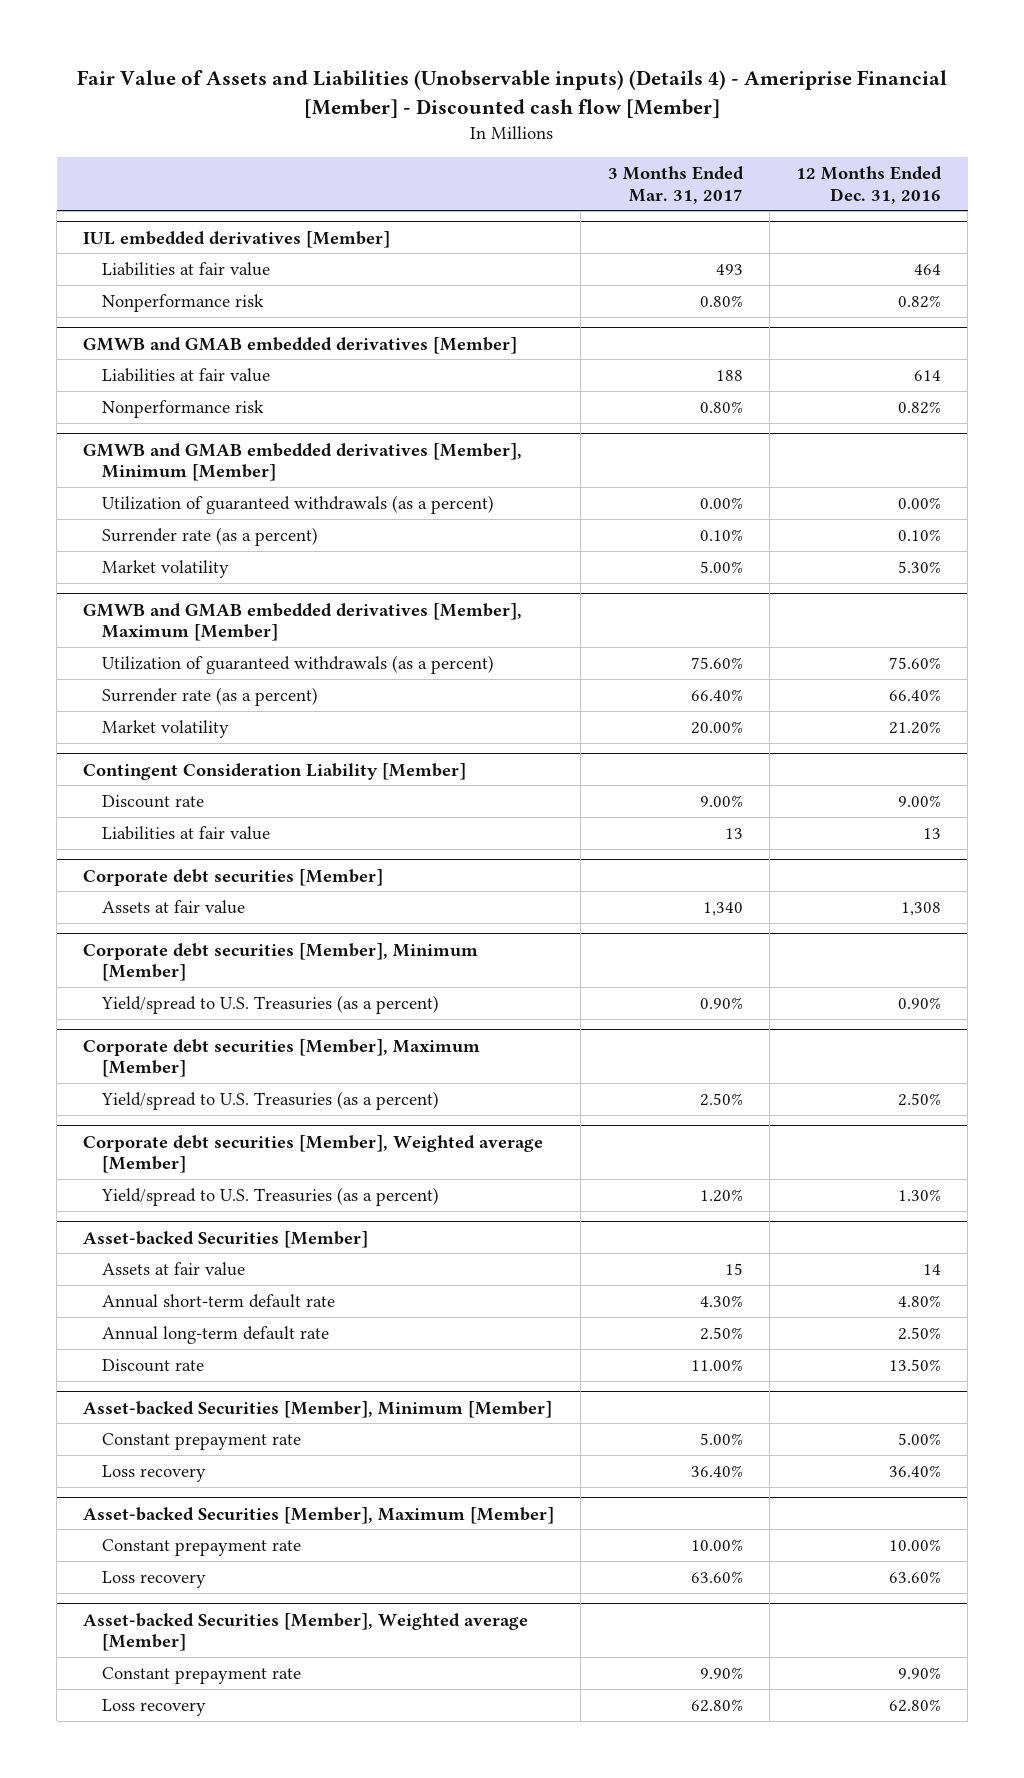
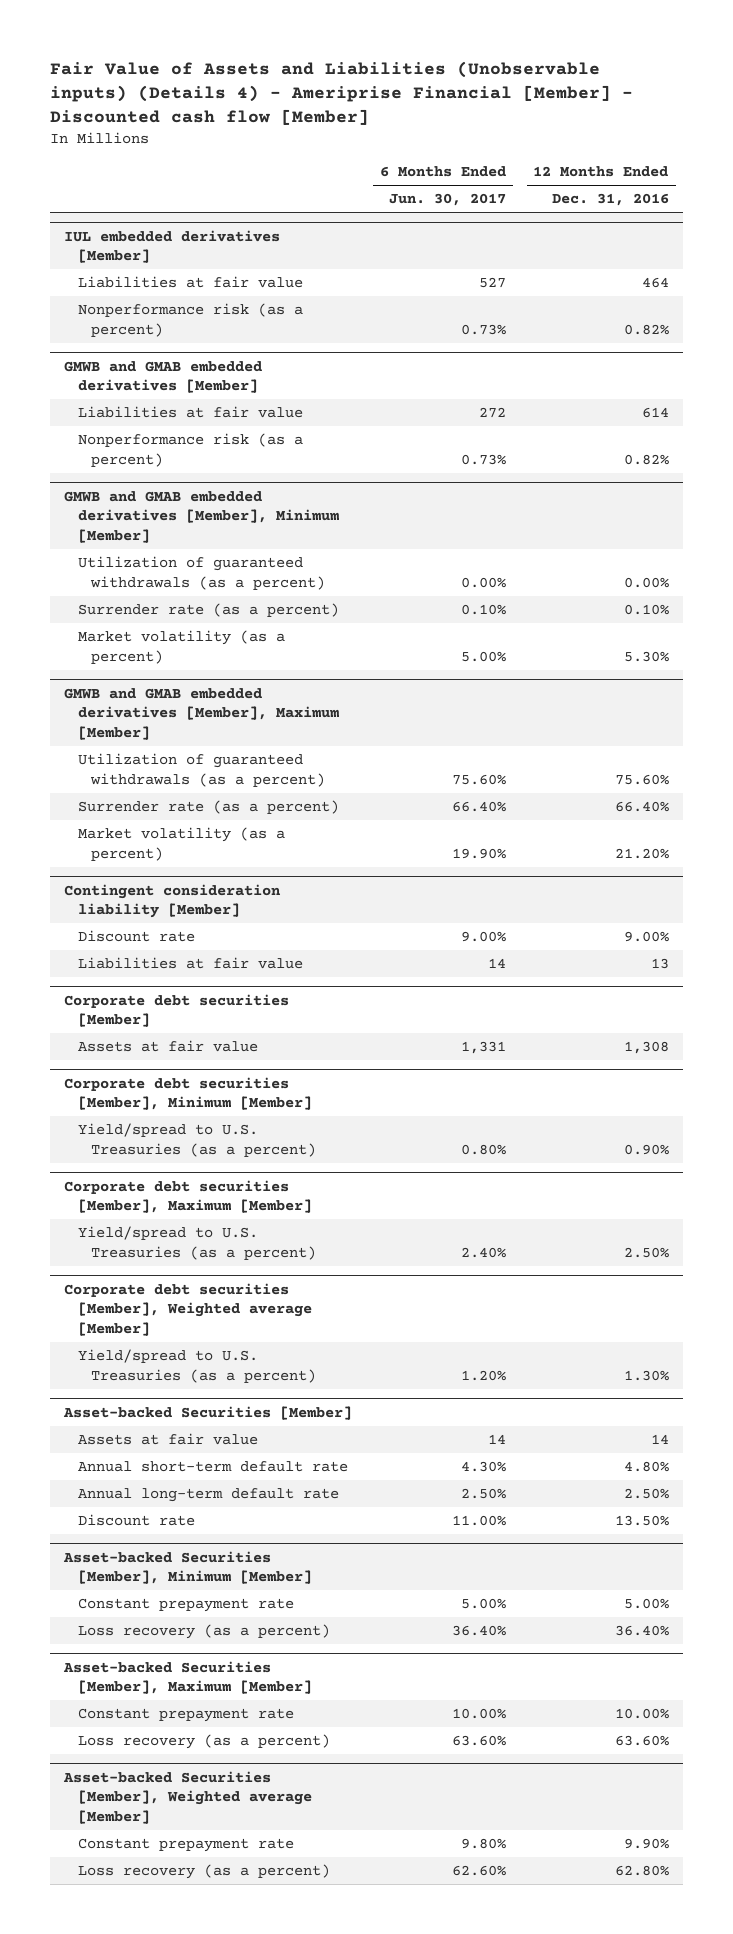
- | 3 Months Ended Mar. 31, 2017 | 12 Months Ended Dec. 31, 2016
+ | 6 Months Ended Jun. 30, 2017 | 12 Months Ended Dec. 31, 2016
@ IUL embedded derivatives [Member]
- Nonperformance risk | 0.80% | 0.82%
+ Nonperformance risk (as a percent) | 0.73% | 0.82%
@ GMWB and GMAB embedded derivatives [Member]
- Nonperformance risk | 0.80% | 0.82%
+ Nonperformance risk (as a percent) | 0.73% | 0.82%
@ GMWB and GMAB embedded derivatives [Member], Minimum [Member]
- Market volatility | 5.00% | 5.30%
+ Market volatility (as a percent) | 5.00% | 5.30%
@ GMWB and GMAB embedded derivatives [Member], Maximum [Member]
- Market volatility | 20.00% | 21.20%
- Contingent Consideration Liability [Member]
@ GMWB and GMAB embedded derivatives [Member], Maximum [Member]
+ Market volatility (as a percent) | 19.90% | 21.20%
+ Contingent consideration liability [Member]
@ Asset-backed Securities [Member], Minimum [Member]
- Loss recovery | 36.40% | 36.40%
+ Loss recovery (as a percent) | 36.40% | 36.40%
@ Asset-backed Securities [Member], Maximum [Member]
- Loss recovery | 63.60% | 63.60%
+ Loss recovery (as a percent) | 63.60% | 63.60%
@ Asset-backed Securities [Member], Weighted average [Member]
- Loss recovery | 62.80% | 62.80%
+ Loss recovery (as a percent) | 62.60% | 62.80%

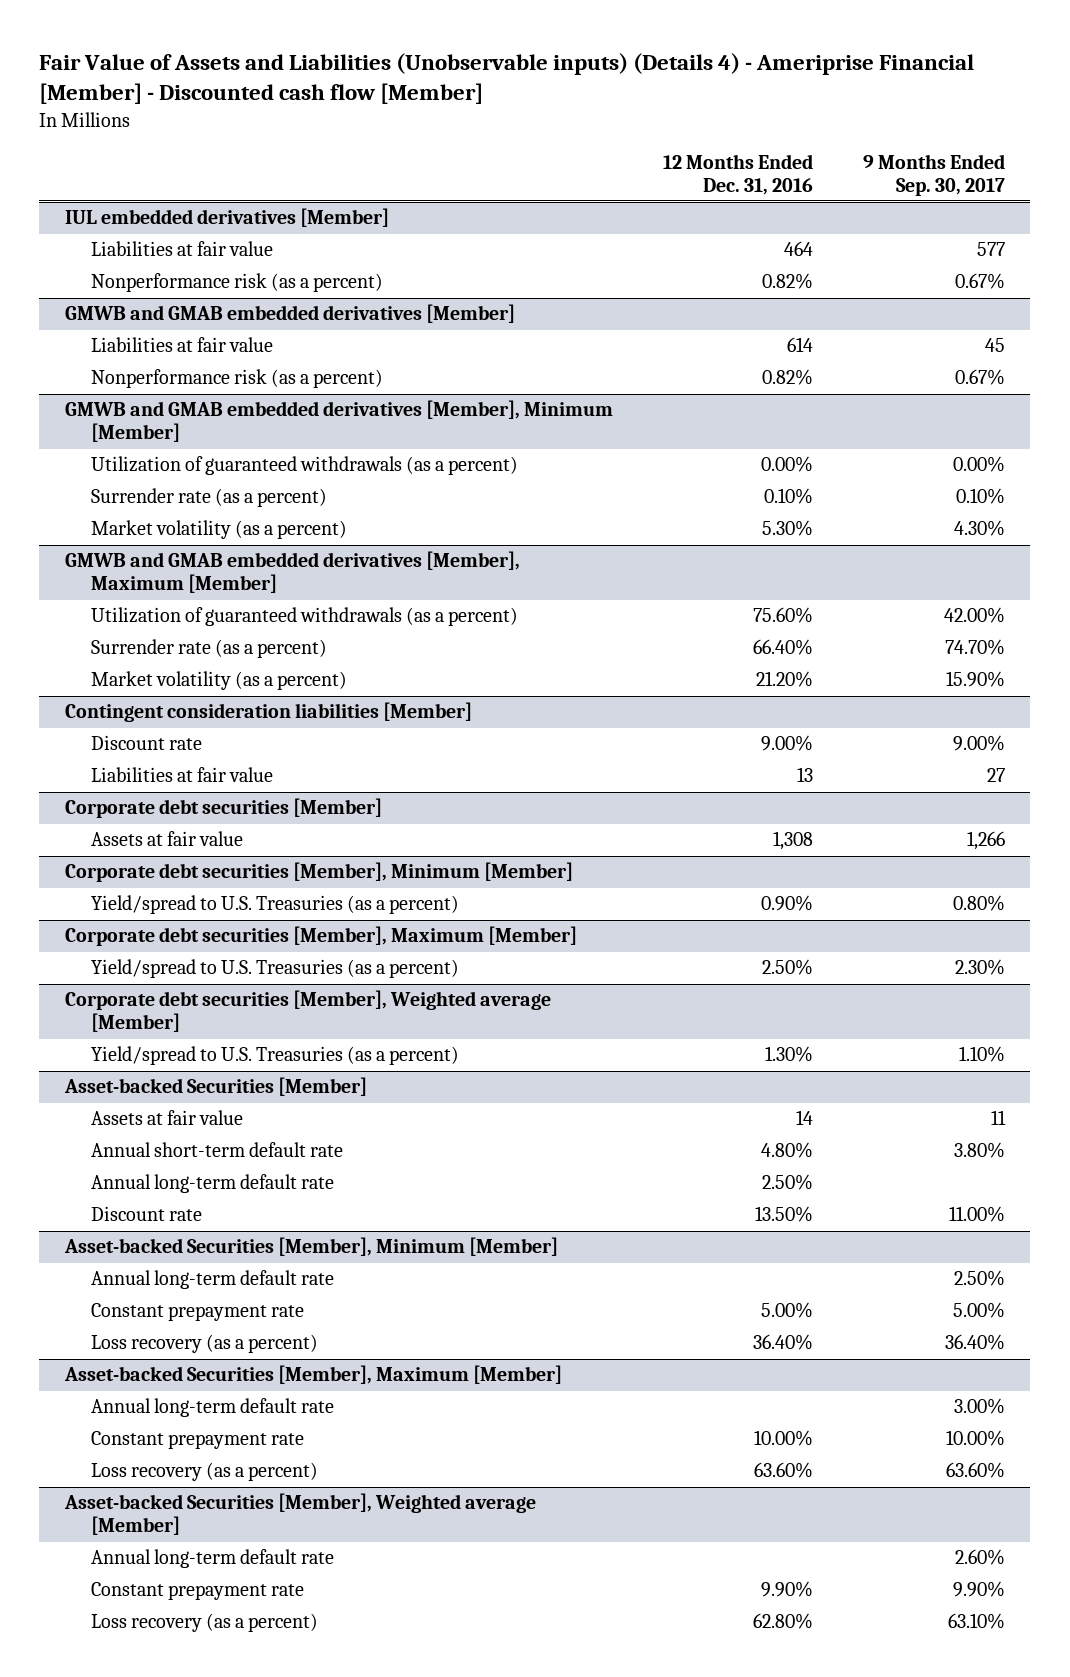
- | 6 Months Ended Jun. 30, 2017 | 12 Months Ended Dec. 31, 2016
+ | 12 Months Ended Dec. 31, 2016 | 9 Months Ended Sep. 30, 2017
- Contingent consideration liability [Member]
+ Contingent consideration liabilities [Member]
@ Asset-backed Securities [Member], Minimum [Member]
+ Annual long-term default rate | | 2.50%
@ Asset-backed Securities [Member], Maximum [Member]
+ Annual long-term default rate | | 3.00%
@ Asset-backed Securities [Member], Weighted average [Member]
+ Annual long-term default rate | | 2.60%

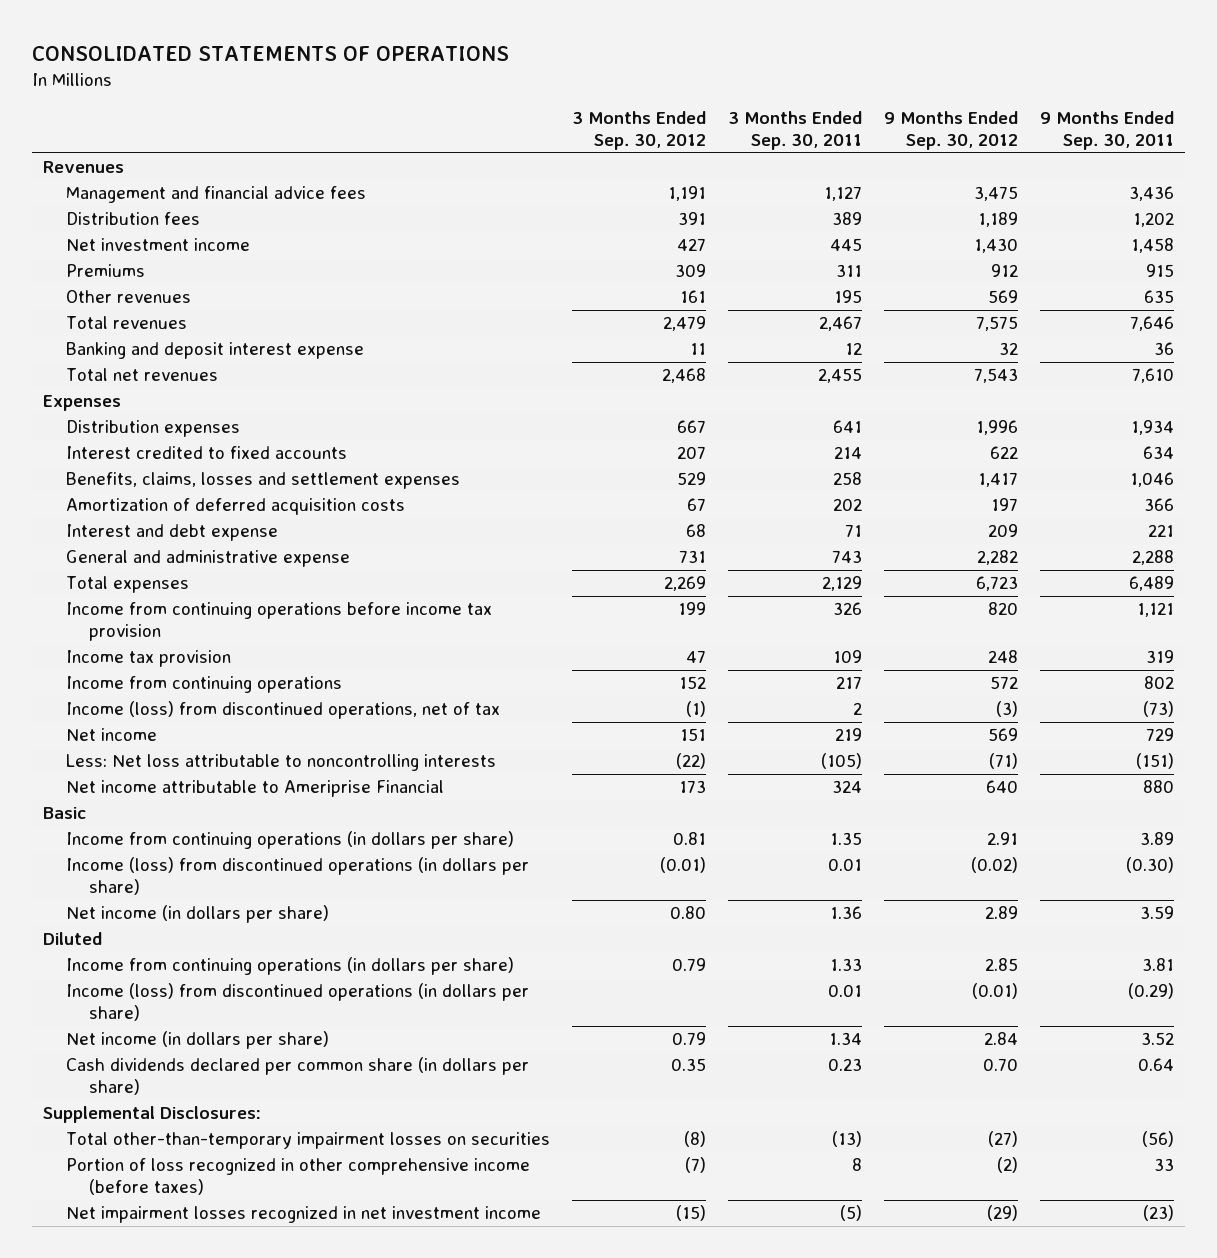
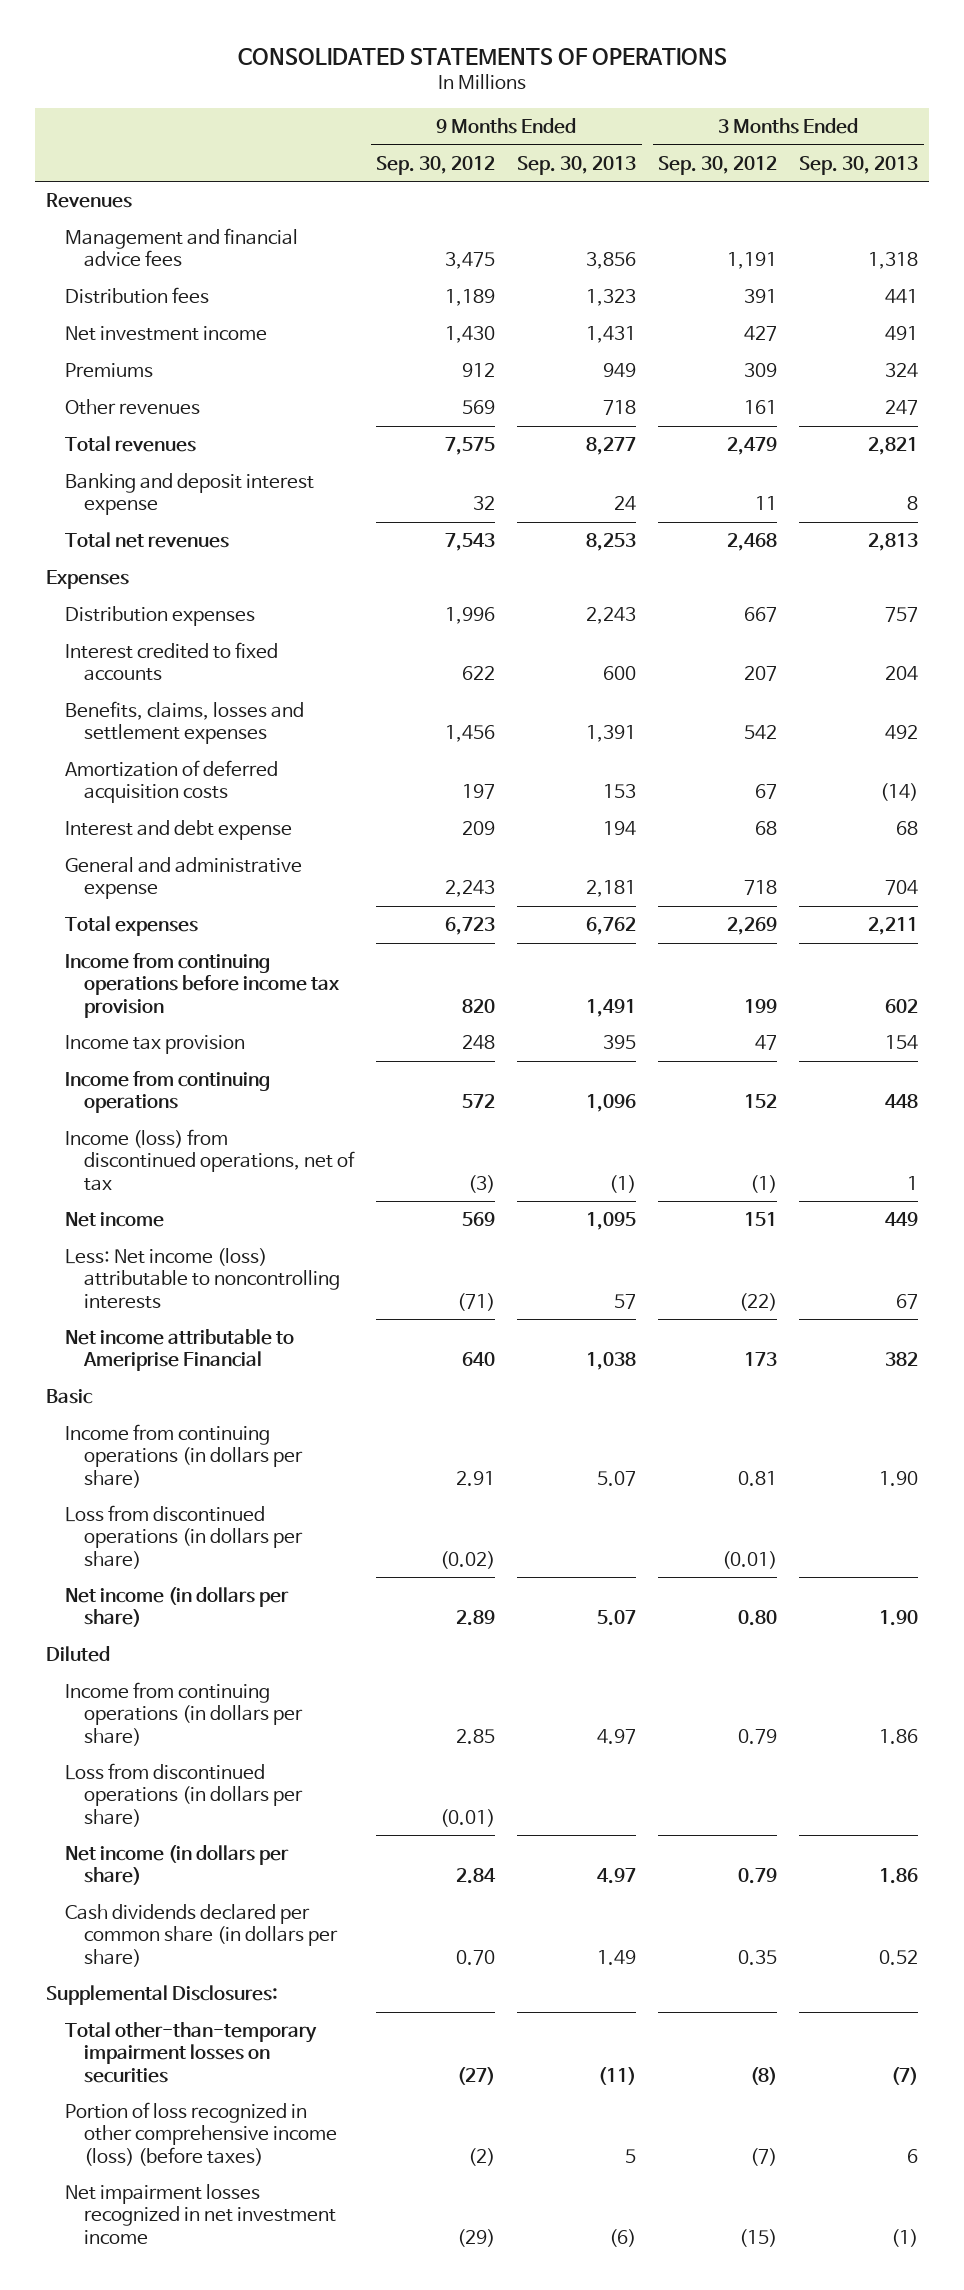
- | 3 Months Ended Sep. 30, 2012 | 3 Months Ended Sep. 30, 2011 | 9 Months Ended Sep. 30, 2012 | 9 Months Ended Sep. 30, 2011
+ | 9 Months Ended Sep. 30, 2012 | 9 Months Ended Sep. 30, 2013 | 3 Months Ended Sep. 30, 2012 | 3 Months Ended Sep. 30, 2013
- Benefits, claims, losses and settlement expenses | 529 | 258 | 1,417 | 1,046
+ Benefits, claims, losses and settlement expenses | 1,456 | 1,391 | 542 | 492
- General and administrative expense | 731 | 743 | 2,282 | 2,288
+ General and administrative expense | 2,243 | 2,181 | 718 | 704
- Less: Net loss attributable to noncontrolling interests | (22) | (105) | (71) | (151)
+ Less: Net income (loss) attributable to noncontrolling interests | (71) | 57 | (22) | 67
- Income (loss) from discontinued operations (in dollars per share) | (0.01) | 0.01 | (0.02) | (0.30)
+ Loss from discontinued operations (in dollars per share) | (0.02) | | (0.01) |
- Income (loss) from discontinued operations (in dollars per share) | | 0.01 | (0.01) | (0.29)
+ Loss from discontinued operations (in dollars per share) | (0.01) | | |
- Portion of loss recognized in other comprehensive income (before taxes) | (7) | 8 | (2) | 33
+ Portion of loss recognized in other comprehensive income (loss) (before taxes) | (2) | 5 | (7) | 6

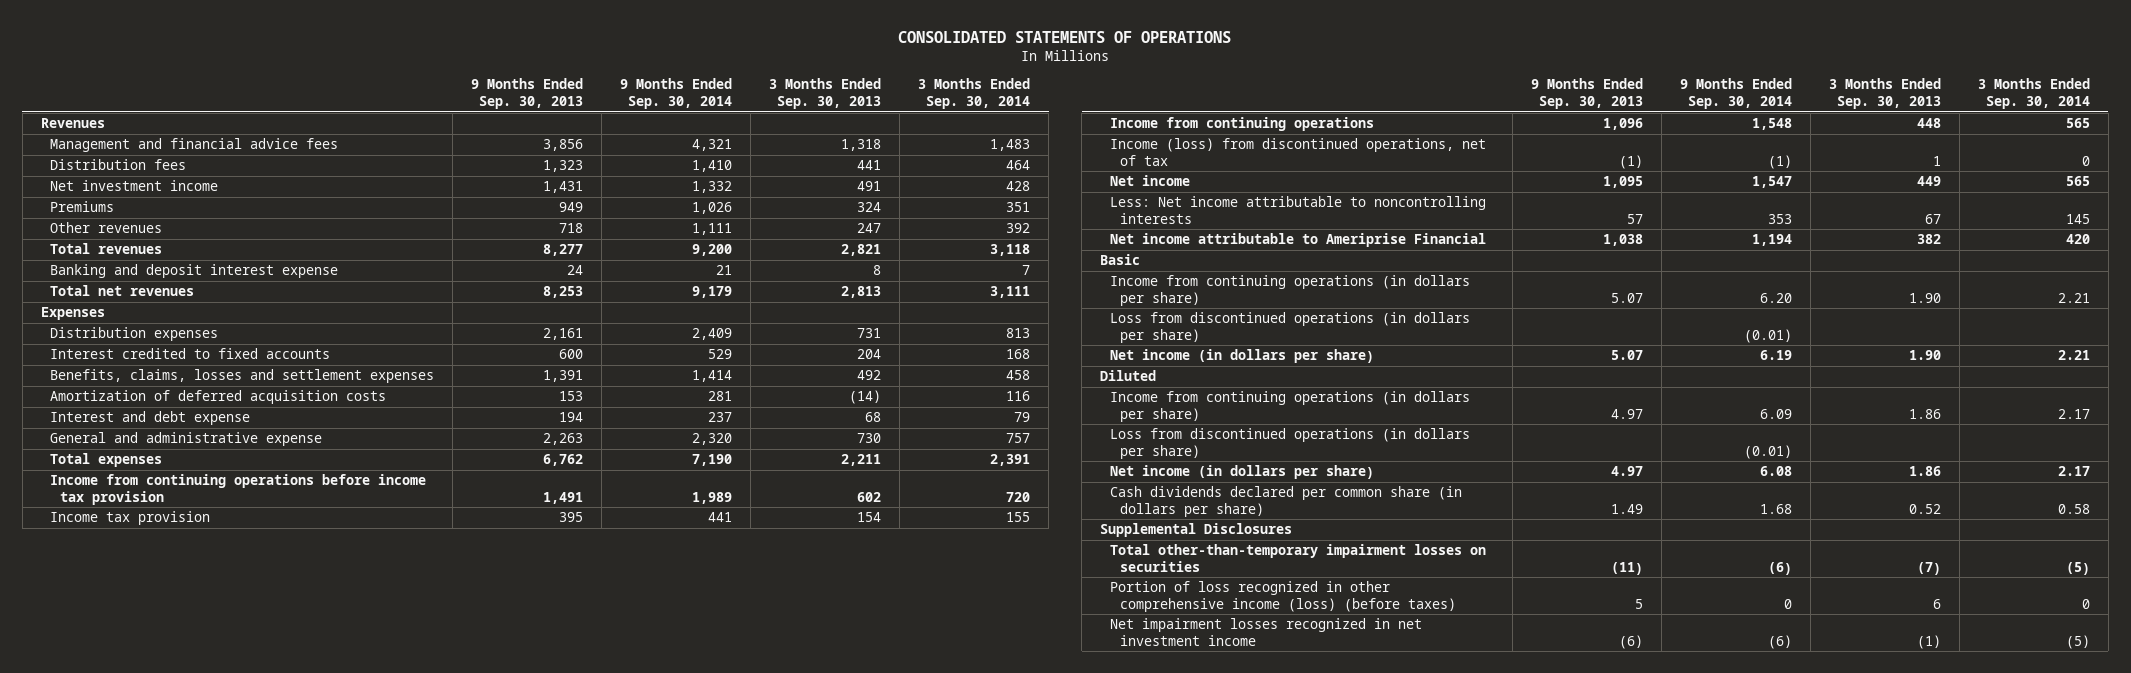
- | 9 Months Ended Sep. 30, 2012 | 9 Months Ended Sep. 30, 2013 | 3 Months Ended Sep. 30, 2012 | 3 Months Ended Sep. 30, 2013
+ | 9 Months Ended Sep. 30, 2013 | 9 Months Ended Sep. 30, 2014 | 3 Months Ended Sep. 30, 2013 | 3 Months Ended Sep. 30, 2014
- Distribution expenses | 1,996 | 2,243 | 667 | 757
+ Distribution expenses | 2,161 | 2,409 | 731 | 813
- General and administrative expense | 2,243 | 2,181 | 718 | 704
+ General and administrative expense | 2,263 | 2,320 | 730 | 757
- Less: Net income (loss) attributable to noncontrolling interests | (71) | 57 | (22) | 67
+ Less: Net income attributable to noncontrolling interests | 57 | 353 | 67 | 145
- Supplemental Disclosures:
+ Supplemental Disclosures

